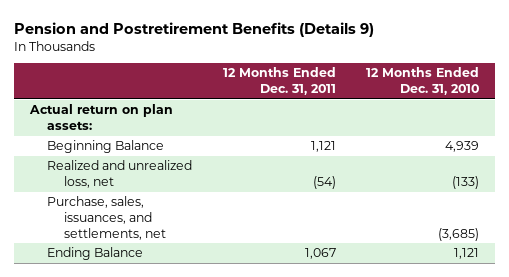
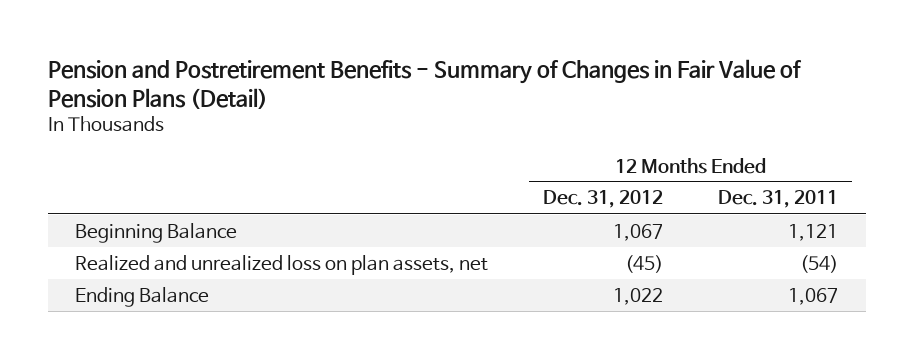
- Pension and Postretirement Benefits (Details 9)
+ Pension and Postretirement Benefits - Summary of Changes in Fair Value of Pension Plans (Detail)
- | 12 Months Ended Dec. 31, 2011 | 12 Months Ended Dec. 31, 2010
+ | 12 Months Ended Dec. 31, 2012 | 12 Months Ended Dec. 31, 2011
- Actual return on plan assets:
- Realized and unrealized loss, net | (54) | (133)
- Purchase, sales, issuances, and settlements, net | | (3,685)
+ Realized and unrealized loss on plan assets, net | (45) | (54)

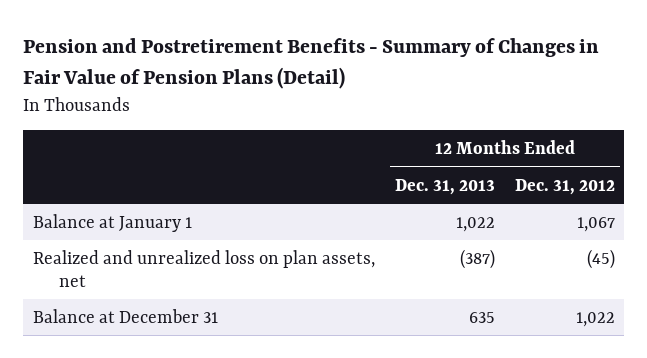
- | 12 Months Ended Dec. 31, 2012 | 12 Months Ended Dec. 31, 2011
+ | 12 Months Ended Dec. 31, 2013 | 12 Months Ended Dec. 31, 2012
- Beginning Balance | 1,067 | 1,121
+ Balance at January 1 | 1,022 | 1,067
- Ending Balance | 1,022 | 1,067
+ Balance at December 31 | 635 | 1,022

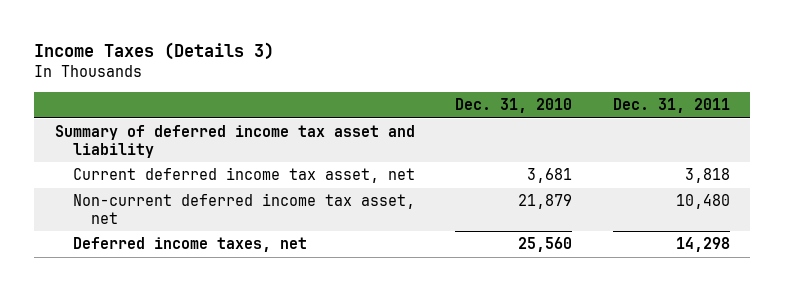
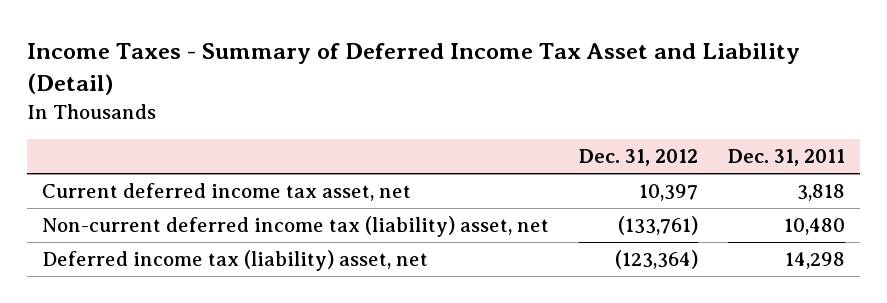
- Income Taxes (Details 3)
+ Income Taxes - Summary of Deferred Income Tax Asset and Liability (Detail)
- | Dec. 31, 2010 | Dec. 31, 2011
+ | Dec. 31, 2012 | Dec. 31, 2011
- Summary of deferred income tax asset and liability
- Non-current deferred income tax asset, net | 21,879 | 10,480
- Deferred income taxes, net | 25,560 | 14,298
+ Non-current deferred income tax (liability) asset, net | (133,761) | 10,480
+ Deferred income tax (liability) asset, net | (123,364) | 14,298

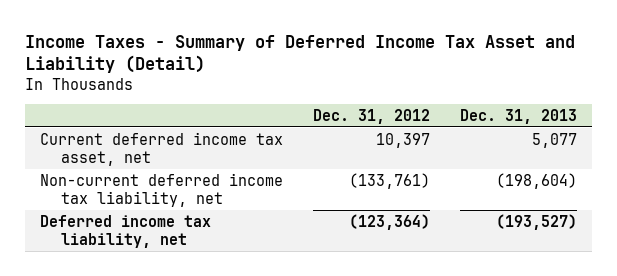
- | Dec. 31, 2012 | Dec. 31, 2011
+ | Dec. 31, 2012 | Dec. 31, 2013
- Non-current deferred income tax (liability) asset, net | (133,761) | 10,480
- Deferred income tax (liability) asset, net | (123,364) | 14,298
+ Non-current deferred income tax liability, net | (133,761) | (198,604)
+ Deferred income tax liability, net | (123,364) | (193,527)

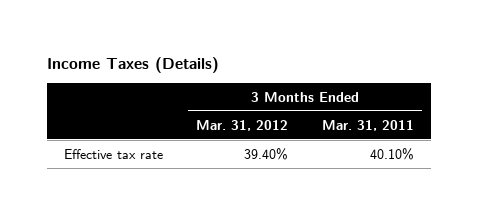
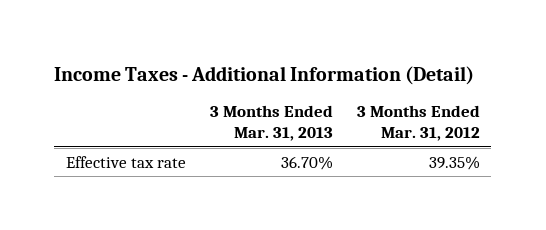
- Income Taxes (Details)
+ Income Taxes - Additional Information (Detail)
- | 3 Months Ended Mar. 31, 2012 | 3 Months Ended Mar. 31, 2011
+ | 3 Months Ended Mar. 31, 2013 | 3 Months Ended Mar. 31, 2012
- Effective tax rate | 39.40% | 40.10%
+ Effective tax rate | 36.70% | 39.35%

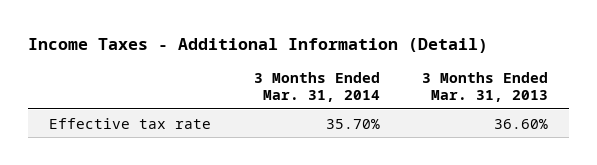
- | 3 Months Ended Mar. 31, 2013 | 3 Months Ended Mar. 31, 2012
+ | 3 Months Ended Mar. 31, 2014 | 3 Months Ended Mar. 31, 2013
- Effective tax rate | 36.70% | 39.35%
+ Effective tax rate | 35.70% | 36.60%

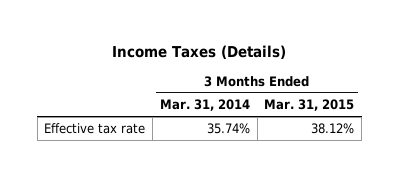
- Income Taxes - Additional Information (Detail)
+ Income Taxes (Details)
- | 3 Months Ended Mar. 31, 2014 | 3 Months Ended Mar. 31, 2013
+ | 3 Months Ended Mar. 31, 2014 | 3 Months Ended Mar. 31, 2015
- Effective tax rate | 35.70% | 36.60%
+ Effective tax rate | 35.74% | 38.12%

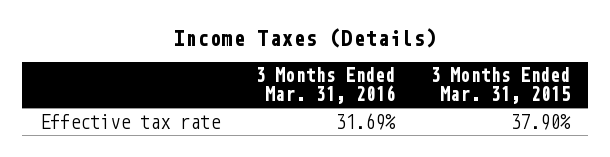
- | 3 Months Ended Mar. 31, 2014 | 3 Months Ended Mar. 31, 2015
+ | 3 Months Ended Mar. 31, 2016 | 3 Months Ended Mar. 31, 2015
- Effective tax rate | 35.74% | 38.12%
+ Effective tax rate | 31.69% | 37.90%

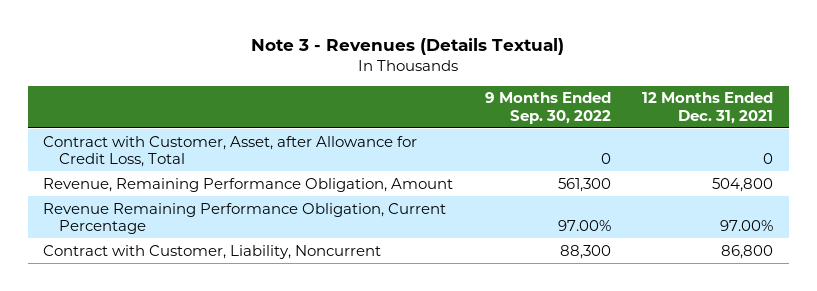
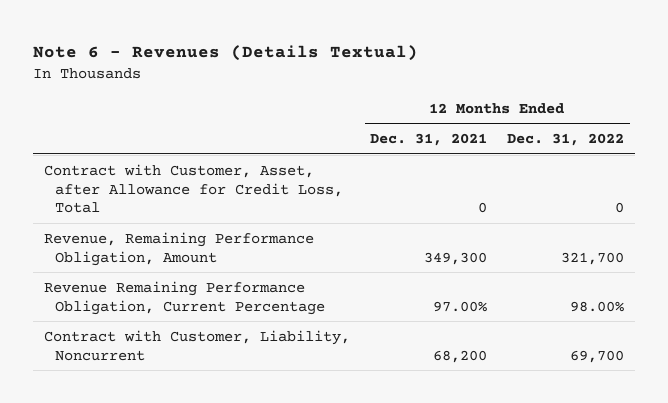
- Note 3 - Revenues (Details Textual)
+ Note 6 - Revenues (Details Textual)
- | 9 Months Ended Sep. 30, 2022 | 12 Months Ended Dec. 31, 2021
+ | 12 Months Ended Dec. 31, 2021 | 12 Months Ended Dec. 31, 2022
- Revenue, Remaining Performance Obligation, Amount | 561,300 | 504,800
+ Revenue, Remaining Performance Obligation, Amount | 349,300 | 321,700
- Contract with Customer, Liability, Noncurrent | 88,300 | 86,800
+ Contract with Customer, Liability, Noncurrent | 68,200 | 69,700

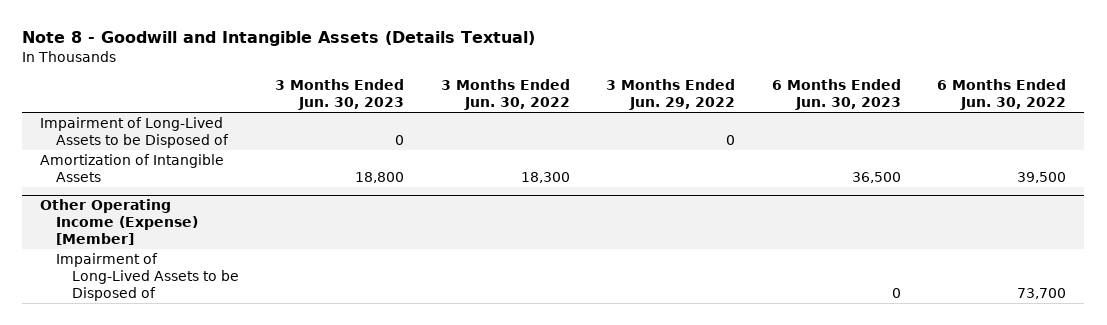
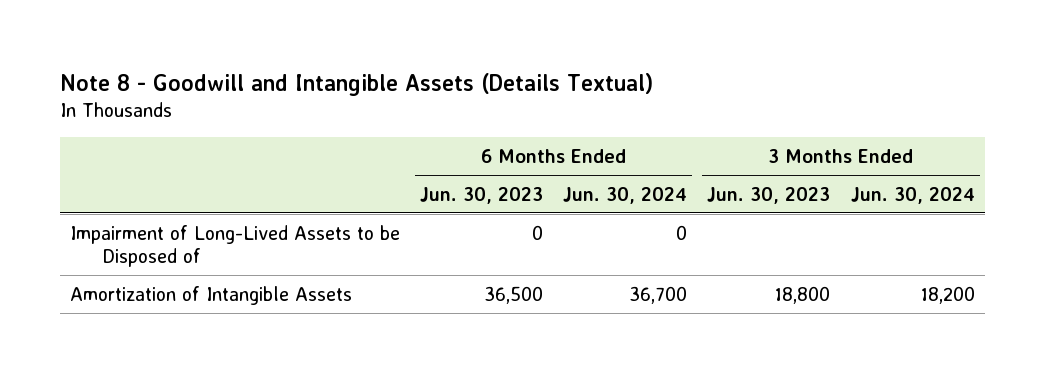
- | 3 Months Ended Jun. 30, 2023 | 3 Months Ended Jun. 30, 2022 | 3 Months Ended Jun. 29, 2022 | 6 Months Ended Jun. 30, 2023 | 6 Months Ended Jun. 30, 2022
+ | 6 Months Ended Jun. 30, 2023 | 6 Months Ended Jun. 30, 2024 | 3 Months Ended Jun. 30, 2023 | 3 Months Ended Jun. 30, 2024
- Impairment of Long-Lived Assets to be Disposed of | 0 | | 0 | |
- Other Operating Income (Expense) [Member]
moved down: Amortization of Intangible Assets | 36,500 | 36,700 | 18,800 | 18,200

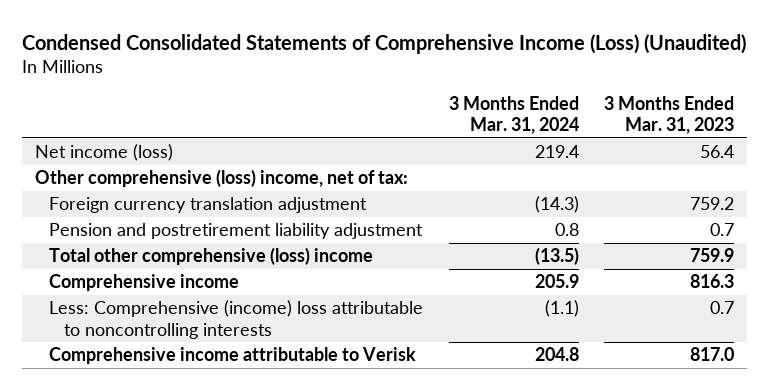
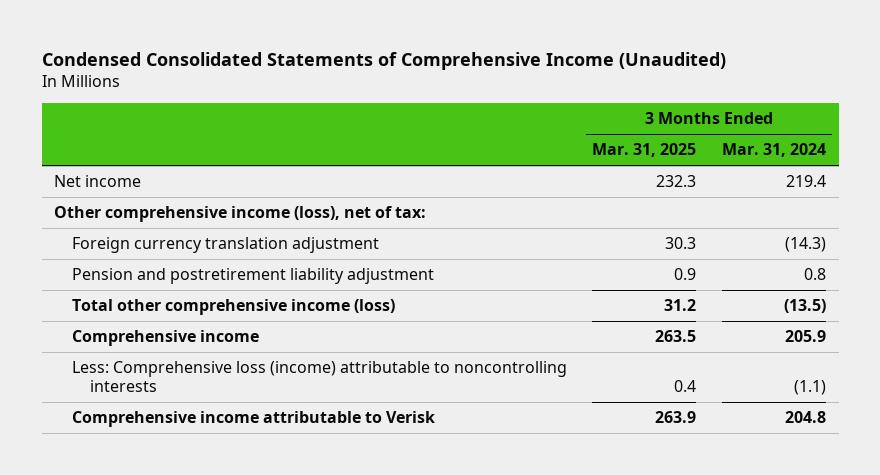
- Condensed Consolidated Statements of Comprehensive Income (Loss) (Unaudited)
+ Condensed Consolidated Statements of Comprehensive Income (Unaudited)
- | 3 Months Ended Mar. 31, 2024 | 3 Months Ended Mar. 31, 2023
+ | 3 Months Ended Mar. 31, 2025 | 3 Months Ended Mar. 31, 2024
- Net income (loss) | 219.4 | 56.4
- Other comprehensive (loss) income, net of tax:
+ Net income | 232.3 | 219.4
+ Other comprehensive income (loss), net of tax:
- Total other comprehensive (loss) income | (13.5) | 759.9
+ Total other comprehensive income (loss) | 31.2 | (13.5)
- Less: Comprehensive (income) loss attributable to noncontrolling interests | (1.1) | 0.7
+ Less: Comprehensive loss (income) attributable to noncontrolling interests | 0.4 | (1.1)

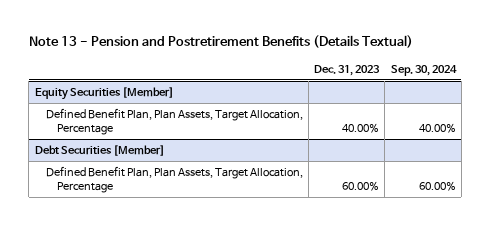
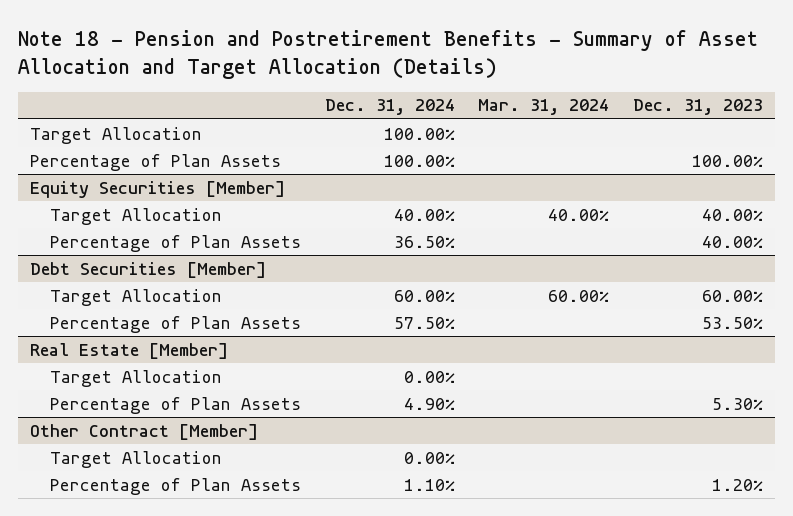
- Note 13 - Pension and Postretirement Benefits (Details Textual)
+ Note 18 - Pension and Postretirement Benefits - Summary of Asset Allocation and Target Allocation (Details)
- | Dec. 31, 2023 | Sep. 30, 2024
+ | Dec. 31, 2024 | Mar. 31, 2024 | Dec. 31, 2023
+ Target Allocation | 100.00% | |
+ Percentage of Plan Assets | 100.00% | | 100.00%
@ Equity Securities [Member]
- Defined Benefit Plan, Plan Assets, Target Allocation, Percentage | 40.00% | 40.00%
+ Target Allocation | 40.00% | 40.00% | 40.00%
+ Percentage of Plan Assets | 36.50% | | 40.00%
@ Debt Securities [Member]
- Defined Benefit Plan, Plan Assets, Target Allocation, Percentage | 60.00% | 60.00%
+ Target Allocation | 60.00% | 60.00% | 60.00%
+ Percentage of Plan Assets | 57.50% | | 53.50%
+ Real Estate [Member]
+ Target Allocation | 0.00% | |
+ Percentage of Plan Assets | 4.90% | | 5.30%
+ Other Contract [Member]
+ Target Allocation | 0.00% | |
+ Percentage of Plan Assets | 1.10% | | 1.20%

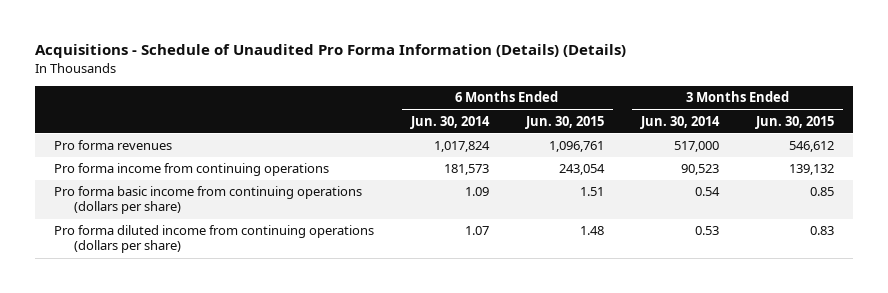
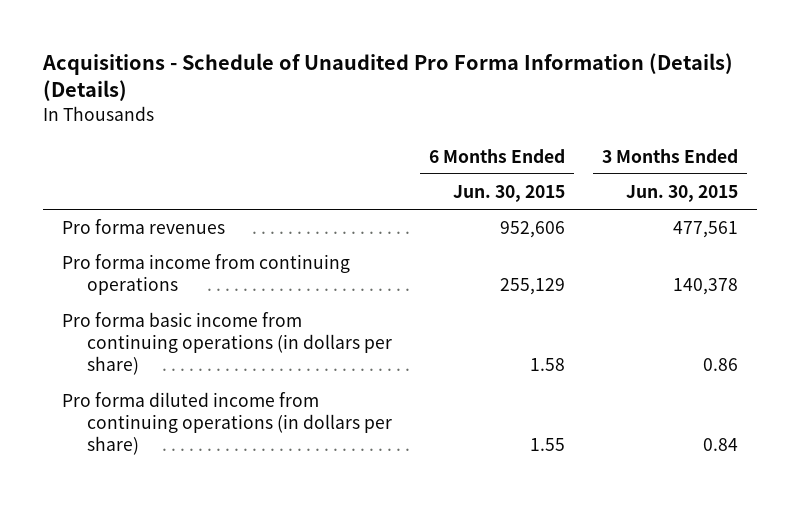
- | 6 Months Ended Jun. 30, 2014 | 6 Months Ended Jun. 30, 2015 | 3 Months Ended Jun. 30, 2014 | 3 Months Ended Jun. 30, 2015
+ | 6 Months Ended Jun. 30, 2015 | 3 Months Ended Jun. 30, 2015
- Pro forma revenues | 1,017,824 | 1,096,761 | 517,000 | 546,612
- Pro forma income from continuing operations | 181,573 | 243,054 | 90,523 | 139,132
- Pro forma basic income from continuing operations (dollars per share) | 1.09 | 1.51 | 0.54 | 0.85
- Pro forma diluted income from continuing operations (dollars per share) | 1.07 | 1.48 | 0.53 | 0.83
+ Pro forma revenues | 952,606 | 477,561
+ Pro forma income from continuing operations | 255,129 | 140,378
+ Pro forma basic income from continuing operations (in dollars per share) | 1.58 | 0.86
+ Pro forma diluted income from continuing operations (in dollars per share) | 1.55 | 0.84

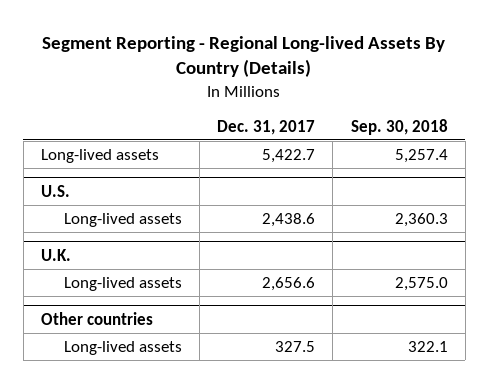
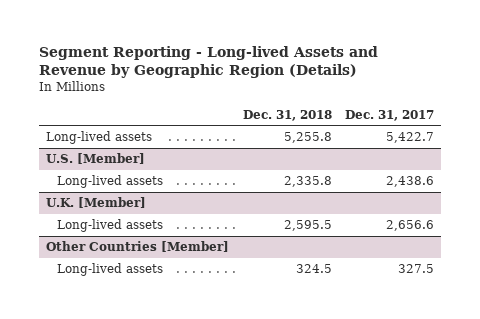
- Segment Reporting - Regional Long-lived Assets By Country (Details)
+ Segment Reporting - Long-lived Assets and Revenue by Geographic Region (Details)
- | Dec. 31, 2017 | Sep. 30, 2018
+ | Dec. 31, 2018 | Dec. 31, 2017
- U.S.
+ U.S. [Member]
- U.K.
+ U.K. [Member]
- Other countries
+ Other Countries [Member]

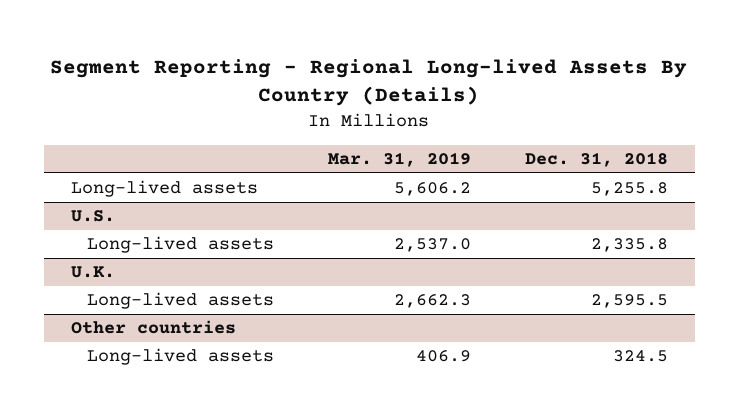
- Segment Reporting - Long-lived Assets and Revenue by Geographic Region (Details)
+ Segment Reporting - Regional Long-lived Assets By Country (Details)
- | Dec. 31, 2018 | Dec. 31, 2017
+ | Mar. 31, 2019 | Dec. 31, 2018
- U.S. [Member]
+ U.S.
- U.K. [Member]
+ U.K.
- Other Countries [Member]
+ Other countries

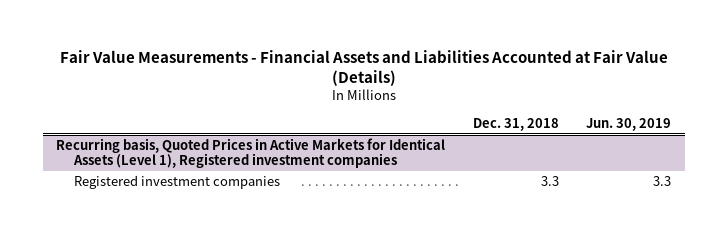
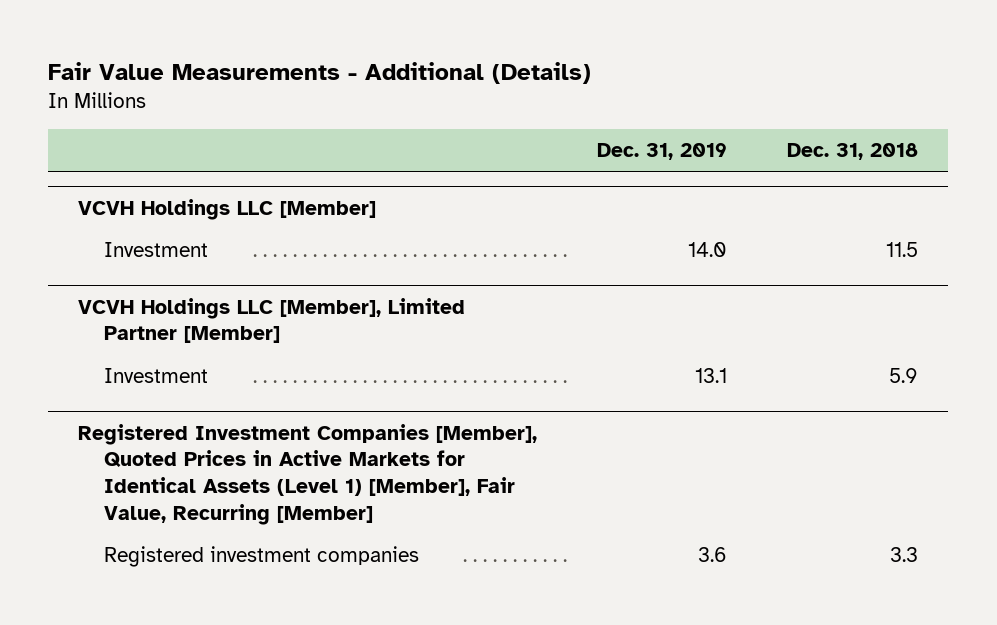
- Fair Value Measurements - Financial Assets and Liabilities Accounted at Fair Value (Details)
+ Fair Value Measurements - Additional (Details)
- | Dec. 31, 2018 | Jun. 30, 2019
+ | Dec. 31, 2019 | Dec. 31, 2018
- Recurring basis, Quoted Prices in Active Markets for Identical Assets (Level 1), Registered investment companies
+ VCVH Holdings LLC [Member]
+ Investment | 14.0 | 11.5
+ VCVH Holdings LLC [Member], Limited Partner [Member]
+ Investment | 13.1 | 5.9
+ Registered Investment Companies [Member], Quoted Prices in Active Markets for Identical Assets (Level 1) [Member], Fair Value, Recurring [Member]

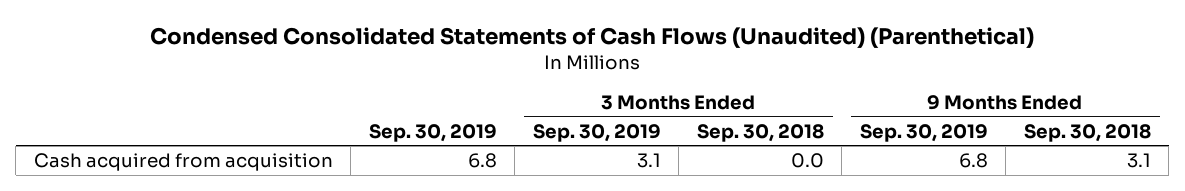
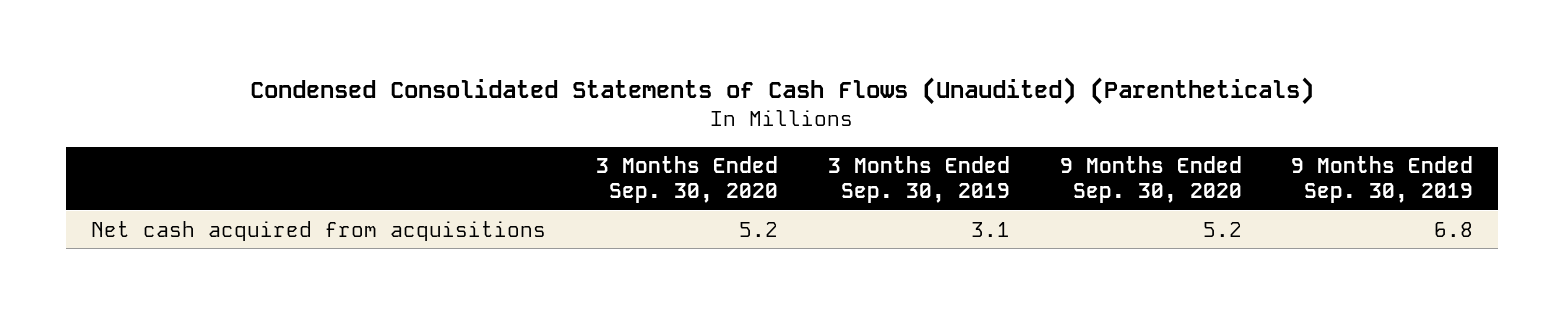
- Condensed Consolidated Statements of Cash Flows (Unaudited) (Parenthetical)
+ Condensed Consolidated Statements of Cash Flows (Unaudited) (Parentheticals)
- | Sep. 30, 2019 | 3 Months Ended Sep. 30, 2019 | 3 Months Ended Sep. 30, 2018 | 9 Months Ended Sep. 30, 2019 | 9 Months Ended Sep. 30, 2018
+ | 3 Months Ended Sep. 30, 2020 | 3 Months Ended Sep. 30, 2019 | 9 Months Ended Sep. 30, 2020 | 9 Months Ended Sep. 30, 2019
- Cash acquired from acquisition | 6.8 | 3.1 | 0.0 | 6.8 | 3.1
+ Net cash acquired from acquisitions | 5.2 | 3.1 | 5.2 | 6.8

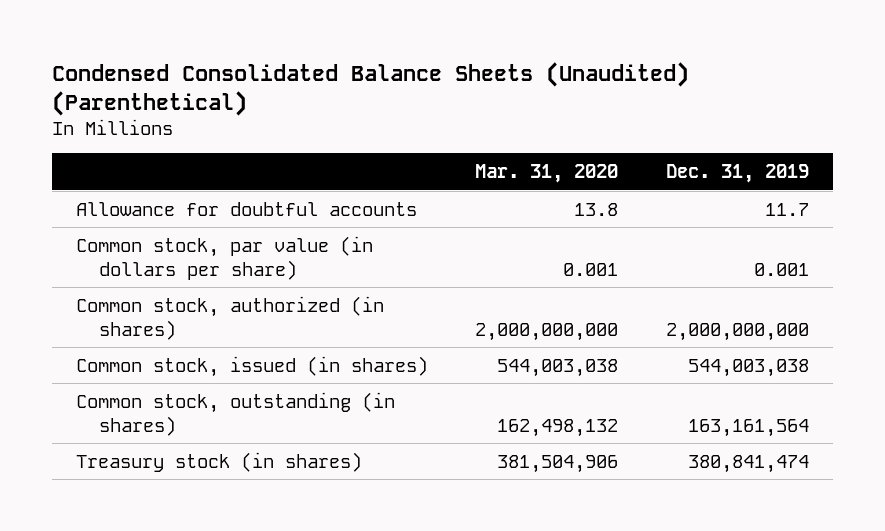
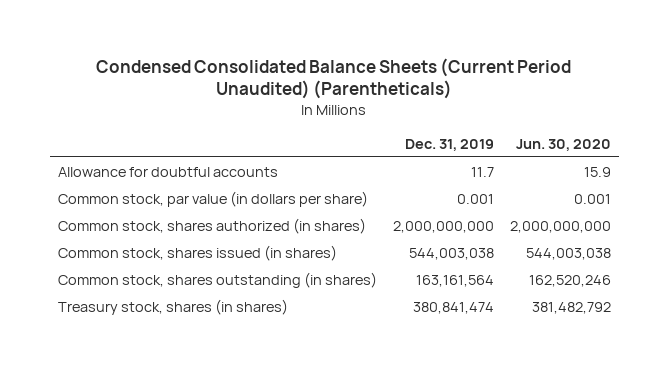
- Condensed Consolidated Balance Sheets (Unaudited) (Parenthetical)
+ Condensed Consolidated Balance Sheets (Current Period Unaudited) (Parentheticals)
- | Mar. 31, 2020 | Dec. 31, 2019
+ | Dec. 31, 2019 | Jun. 30, 2020
- Common stock, authorized (in shares) | 2,000,000,000 | 2,000,000,000
- Common stock, issued (in shares) | 544,003,038 | 544,003,038
- Common stock, outstanding (in shares) | 162,498,132 | 163,161,564
- Treasury stock (in shares) | 381,504,906 | 380,841,474
+ Common stock, shares authorized (in shares) | 2,000,000,000 | 2,000,000,000
+ Common stock, shares issued (in shares) | 544,003,038 | 544,003,038
+ Common stock, shares outstanding (in shares) | 163,161,564 | 162,520,246
+ Treasury stock, shares (in shares) | 380,841,474 | 381,482,792

